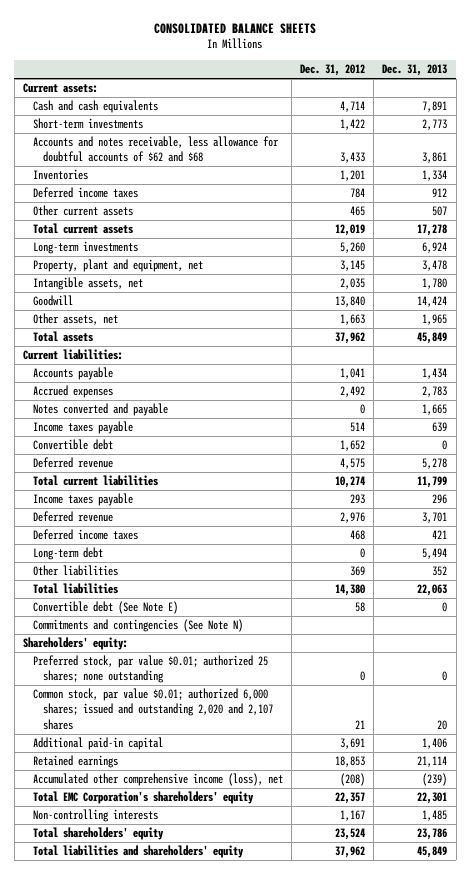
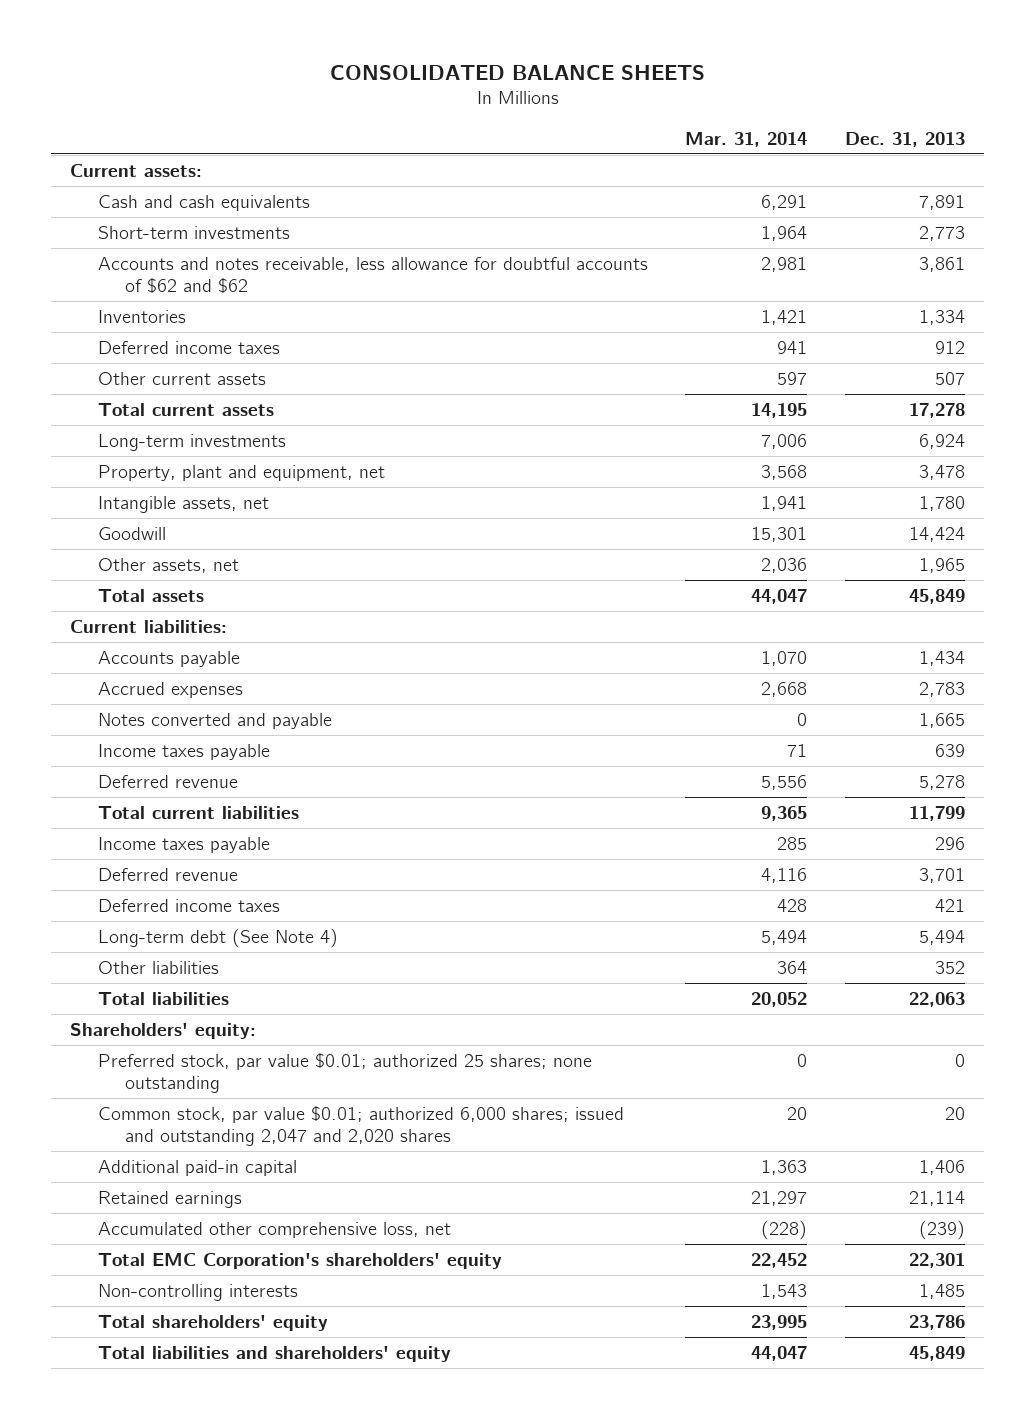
- | Dec. 31, 2012 | Dec. 31, 2013
+ | Mar. 31, 2014 | Dec. 31, 2013
- Accounts and notes receivable, less allowance for doubtful accounts of $62 and $68 | 3,433 | 3,861
+ Accounts and notes receivable, less allowance for doubtful accounts of $62 and $62 | 2,981 | 3,861
- Convertible debt | 1,652 | 0
- Long-term debt | 0 | 5,494
+ Long-term debt (See Note 4) | 5,494 | 5,494
- Convertible debt (See Note E) | 58 | 0
- Commitments and contingencies (See Note N)
- Common stock, par value $0.01; authorized 6,000 shares; issued and outstanding 2,020 and 2,107 shares | 21 | 20
+ Common stock, par value $0.01; authorized 6,000 shares; issued and outstanding 2,047 and 2,020 shares | 20 | 20
- Accumulated other comprehensive income (loss), net | (208) | (239)
+ Accumulated other comprehensive loss, net | (228) | (239)

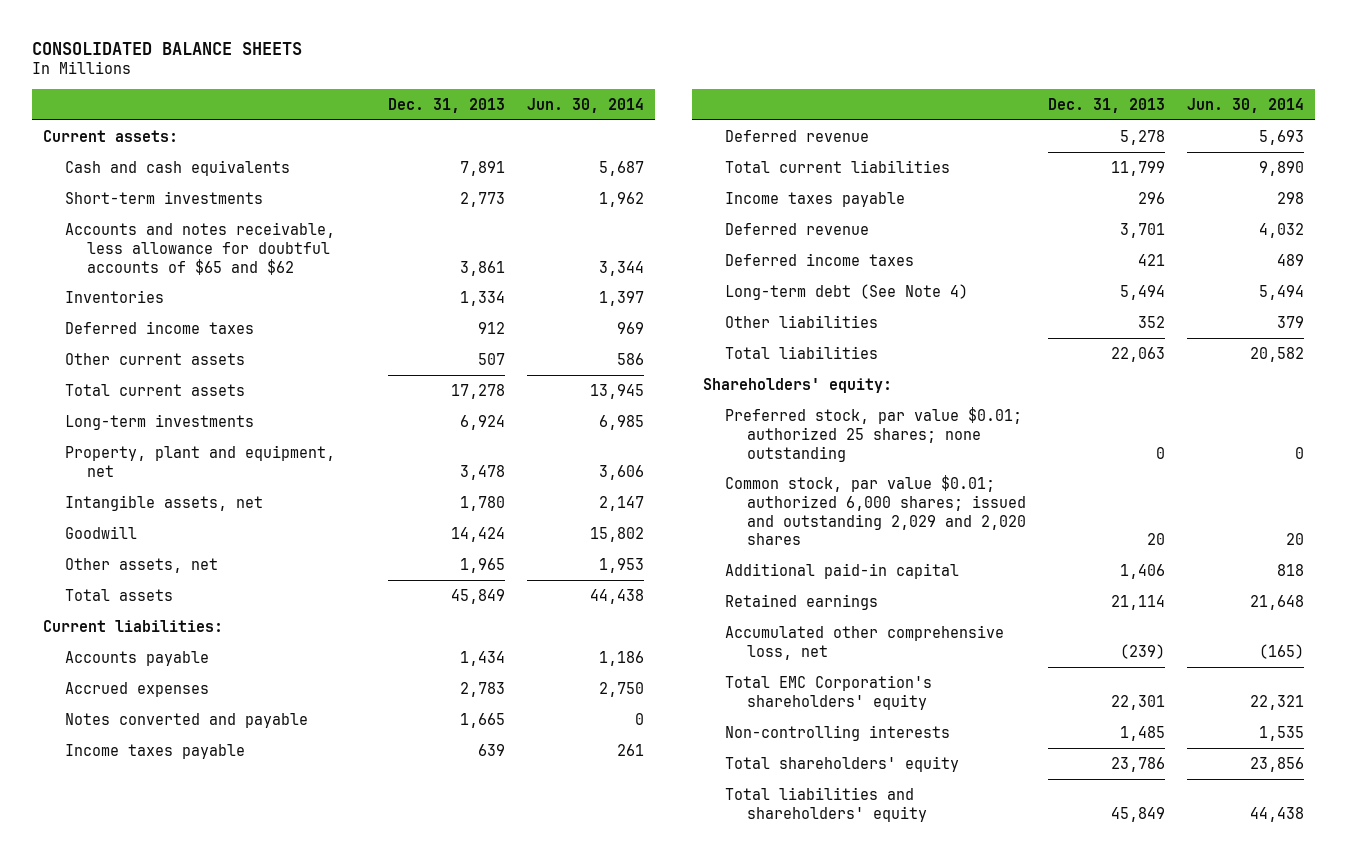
- | Mar. 31, 2014 | Dec. 31, 2013
+ | Dec. 31, 2013 | Jun. 30, 2014
- Accounts and notes receivable, less allowance for doubtful accounts of $62 and $62 | 2,981 | 3,861
+ Accounts and notes receivable, less allowance for doubtful accounts of $65 and $62 | 3,861 | 3,344
- Common stock, par value $0.01; authorized 6,000 shares; issued and outstanding 2,047 and 2,020 shares | 20 | 20
+ Common stock, par value $0.01; authorized 6,000 shares; issued and outstanding 2,029 and 2,020 shares | 20 | 20

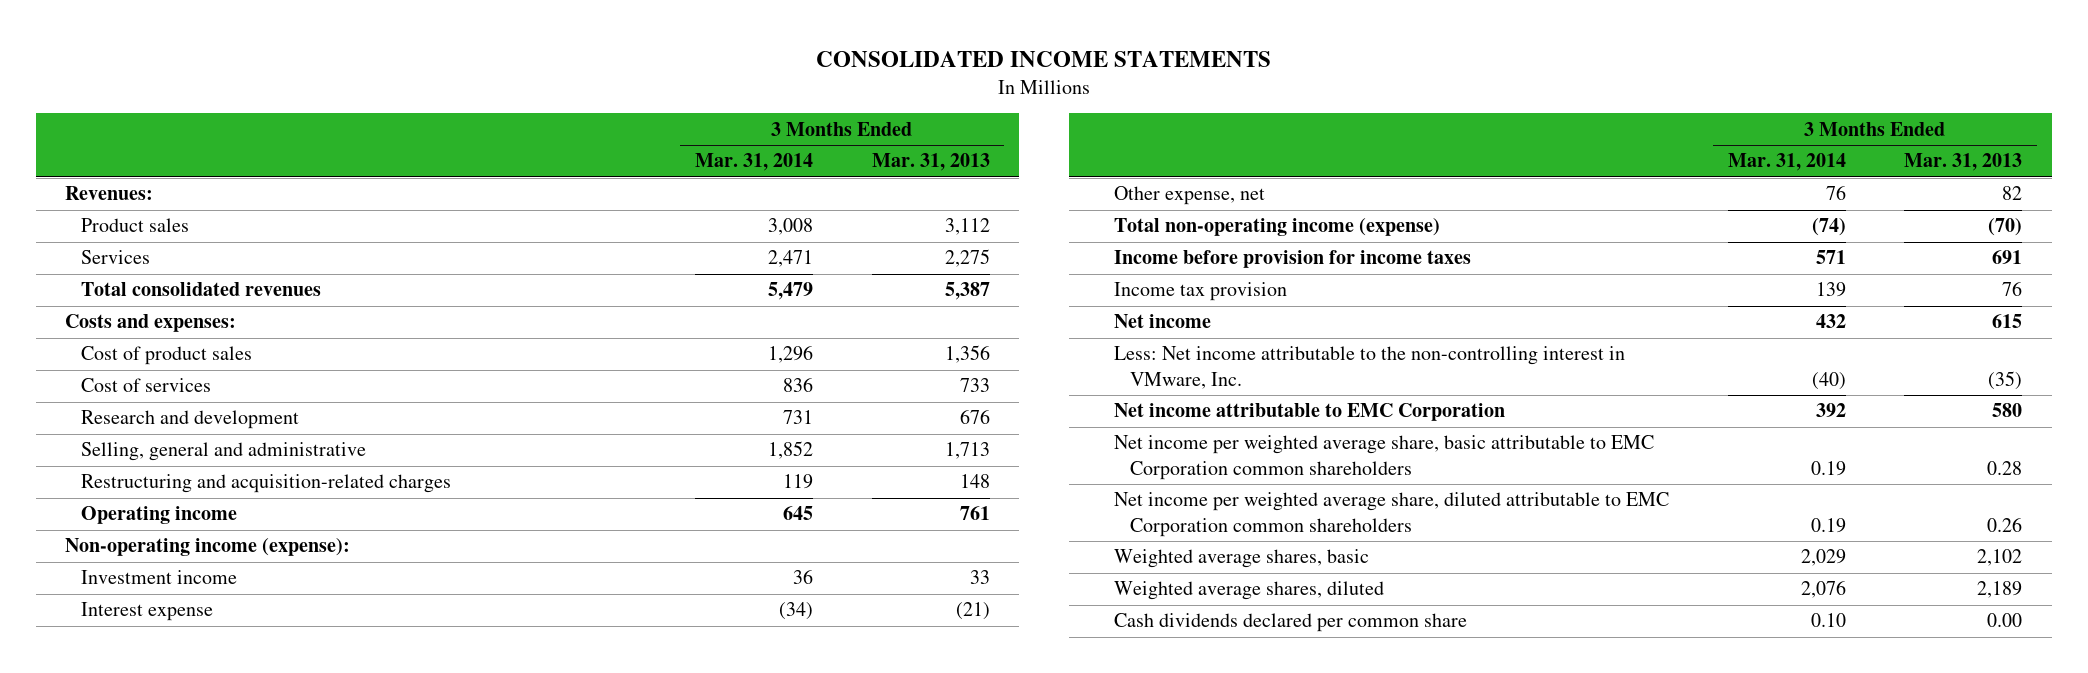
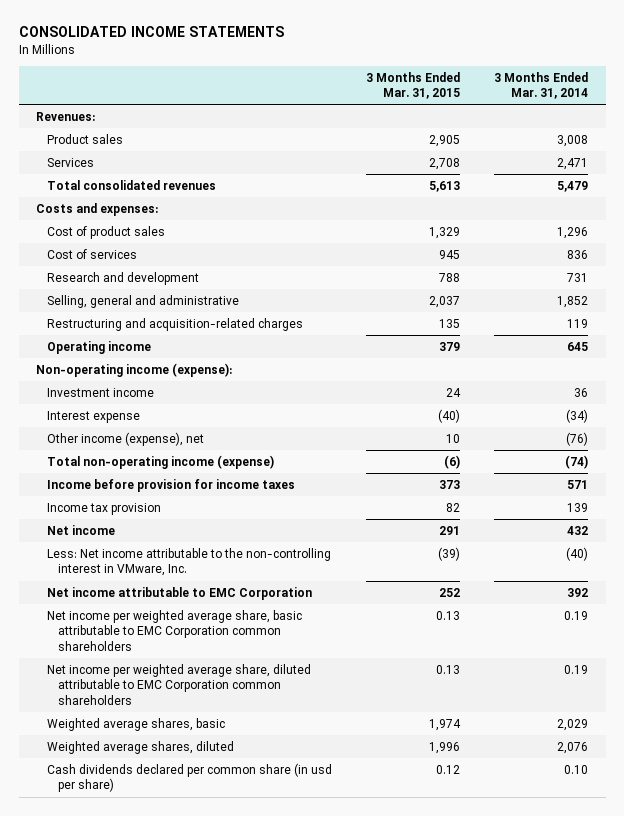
- | 3 Months Ended Mar. 31, 2014 | 3 Months Ended Mar. 31, 2013
+ | 3 Months Ended Mar. 31, 2015 | 3 Months Ended Mar. 31, 2014
- Other expense, net | 76 | 82
+ Other income (expense), net | 10 | (76)
- Cash dividends declared per common share | 0.10 | 0.00
+ Cash dividends declared per common share (in usd per share) | 0.12 | 0.10

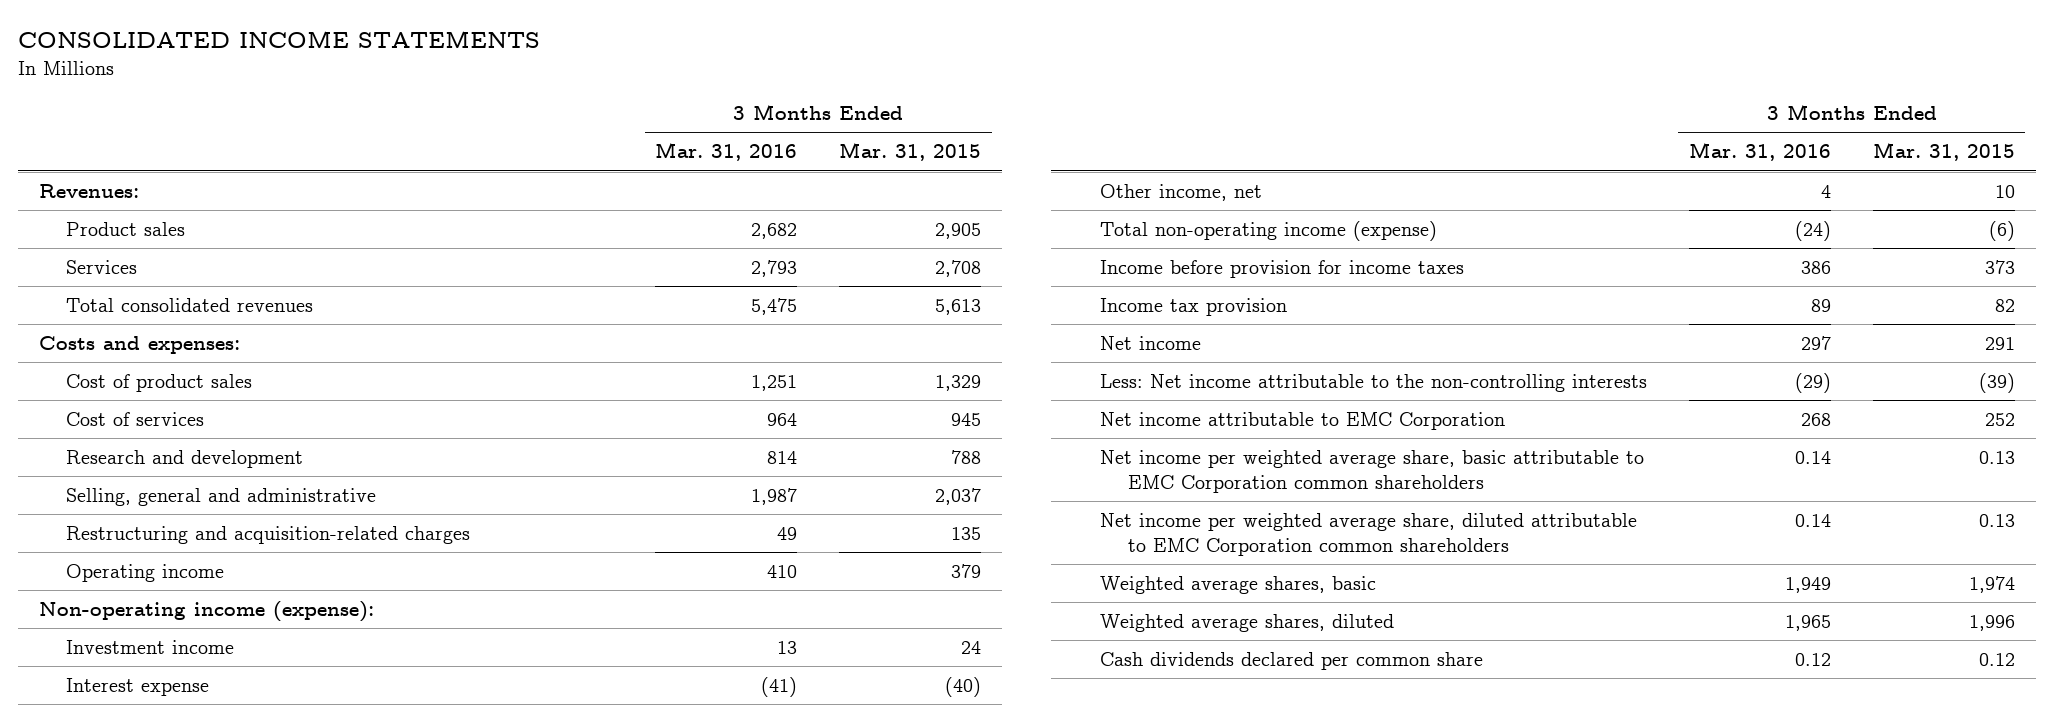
- | 3 Months Ended Mar. 31, 2015 | 3 Months Ended Mar. 31, 2014
+ | 3 Months Ended Mar. 31, 2016 | 3 Months Ended Mar. 31, 2015
- Other income (expense), net | 10 | (76)
+ Other income, net | 4 | 10
- Less: Net income attributable to the non-controlling interest in VMware, Inc. | (39) | (40)
+ Less: Net income attributable to the non-controlling interests | (29) | (39)
- Cash dividends declared per common share (in usd per share) | 0.12 | 0.10
+ Cash dividends declared per common share | 0.12 | 0.12

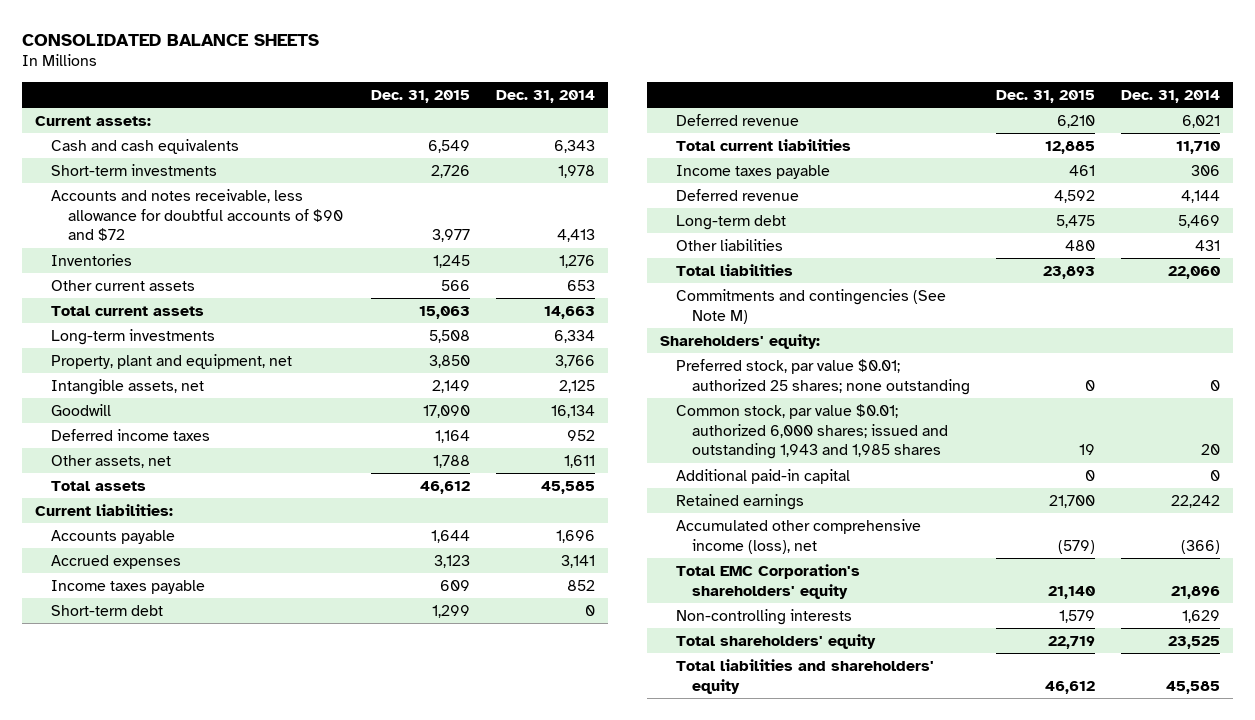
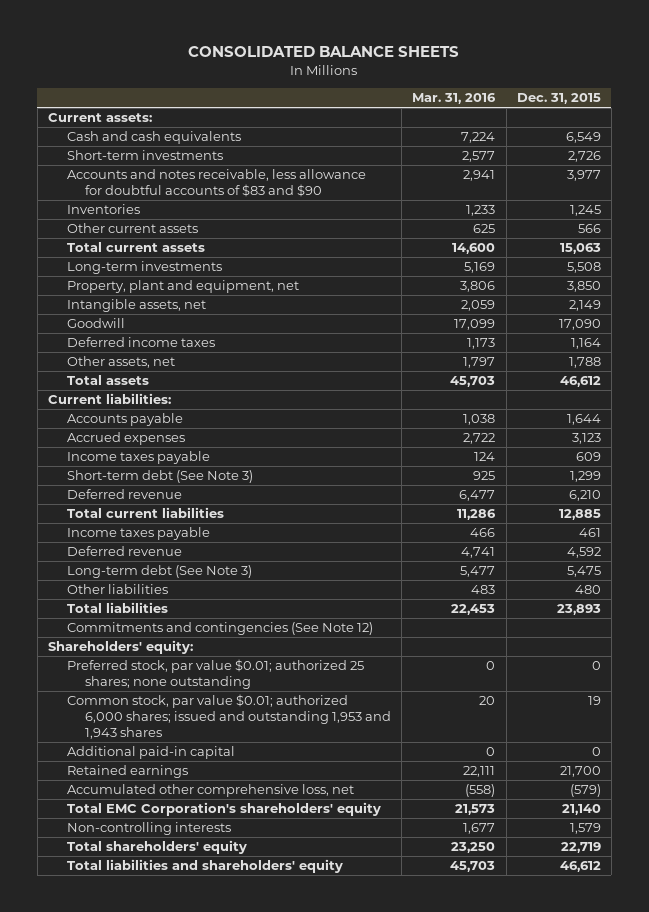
- | Dec. 31, 2015 | Dec. 31, 2014
+ | Mar. 31, 2016 | Dec. 31, 2015
- Accounts and notes receivable, less allowance for doubtful accounts of $90 and $72 | 3,977 | 4,413
+ Accounts and notes receivable, less allowance for doubtful accounts of $83 and $90 | 2,941 | 3,977
- Short-term debt | 1,299 | 0
+ Short-term debt (See Note 3) | 925 | 1,299
- Long-term debt | 5,475 | 5,469
+ Long-term debt (See Note 3) | 5,477 | 5,475
- Commitments and contingencies (See Note M)
+ Commitments and contingencies (See Note 12)
- Common stock, par value $0.01; authorized 6,000 shares; issued and outstanding 1,943 and 1,985 shares | 19 | 20
+ Common stock, par value $0.01; authorized 6,000 shares; issued and outstanding 1,953 and 1,943 shares | 20 | 19
- Accumulated other comprehensive income (loss), net | (579) | (366)
+ Accumulated other comprehensive loss, net | (558) | (579)

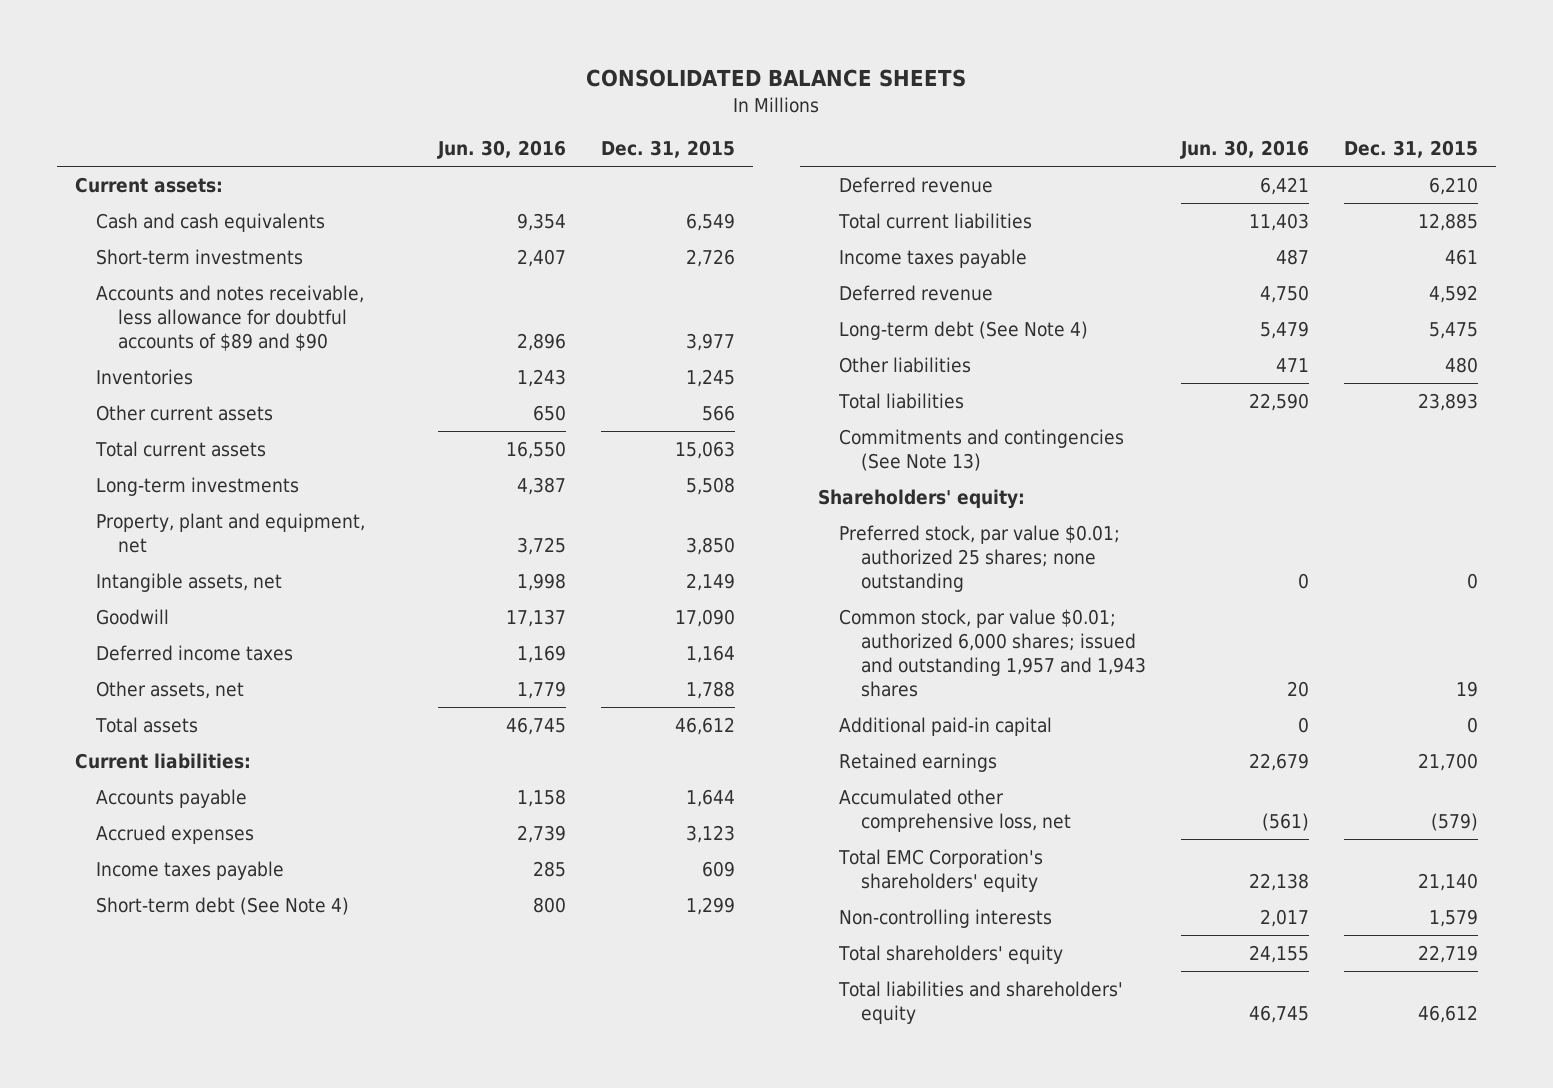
- | Mar. 31, 2016 | Dec. 31, 2015
+ | Jun. 30, 2016 | Dec. 31, 2015
- Accounts and notes receivable, less allowance for doubtful accounts of $83 and $90 | 2,941 | 3,977
+ Accounts and notes receivable, less allowance for doubtful accounts of $89 and $90 | 2,896 | 3,977
- Short-term debt (See Note 3) | 925 | 1,299
+ Short-term debt (See Note 4) | 800 | 1,299
- Long-term debt (See Note 3) | 5,477 | 5,475
+ Long-term debt (See Note 4) | 5,479 | 5,475
- Commitments and contingencies (See Note 12)
+ Commitments and contingencies (See Note 13)
- Common stock, par value $0.01; authorized 6,000 shares; issued and outstanding 1,953 and 1,943 shares | 20 | 19
+ Common stock, par value $0.01; authorized 6,000 shares; issued and outstanding 1,957 and 1,943 shares | 20 | 19

